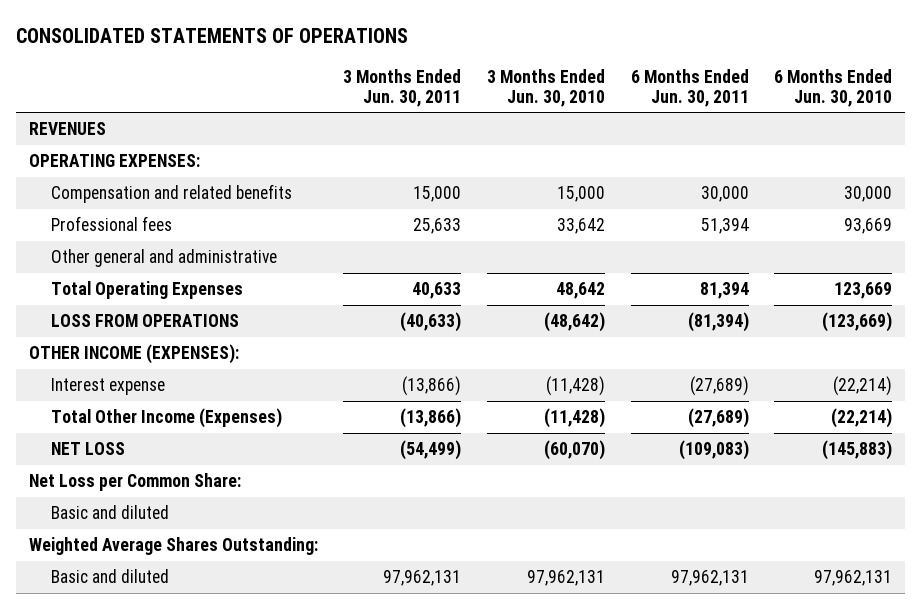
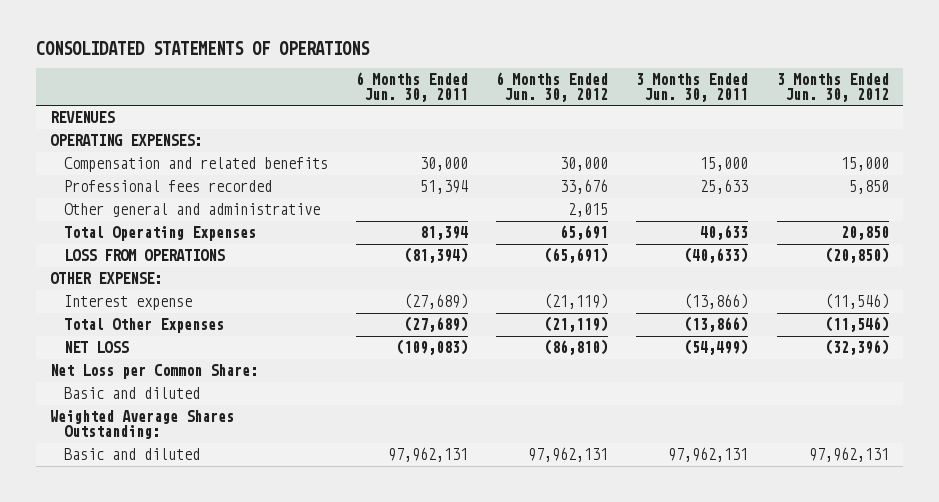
- | 3 Months Ended Jun. 30, 2011 | 3 Months Ended Jun. 30, 2010 | 6 Months Ended Jun. 30, 2011 | 6 Months Ended Jun. 30, 2010
+ | 6 Months Ended Jun. 30, 2011 | 6 Months Ended Jun. 30, 2012 | 3 Months Ended Jun. 30, 2011 | 3 Months Ended Jun. 30, 2012
- Professional fees | 25,633 | 33,642 | 51,394 | 93,669
+ Professional fees recorded | 51,394 | 33,676 | 25,633 | 5,850
- OTHER INCOME (EXPENSES):
+ OTHER EXPENSE:
- Total Other Income (Expenses) | (13,866) | (11,428) | (27,689) | (22,214)
+ Total Other Expenses | (27,689) | (21,119) | (13,866) | (11,546)

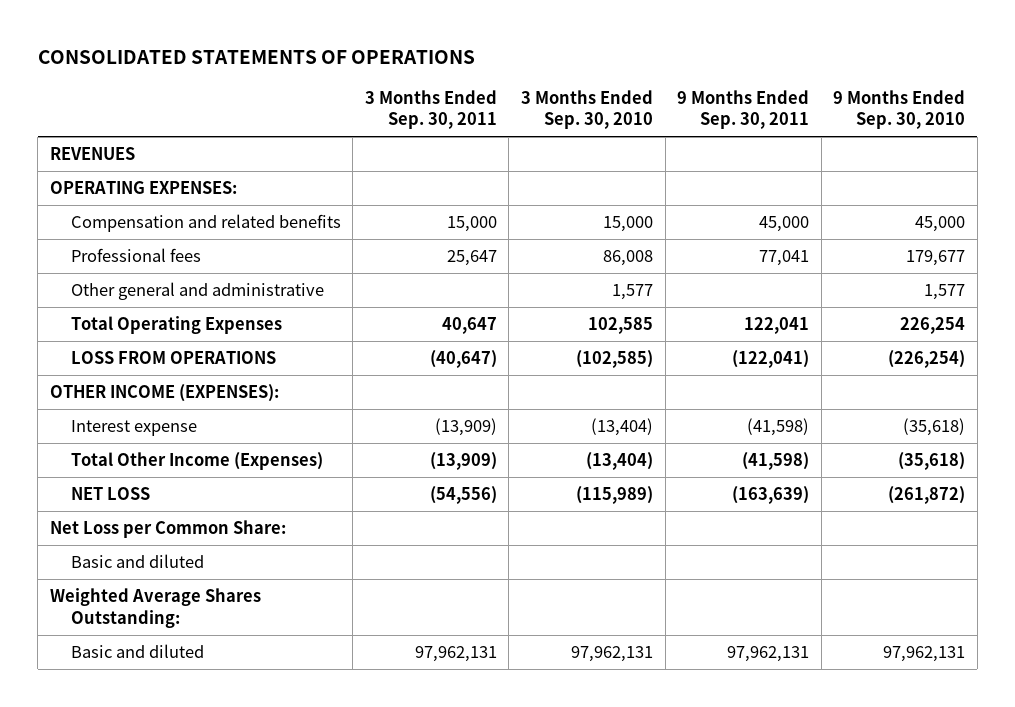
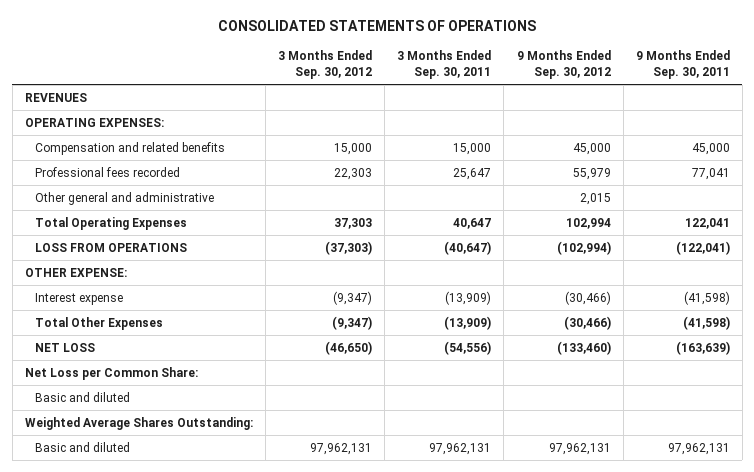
- | 3 Months Ended Sep. 30, 2011 | 3 Months Ended Sep. 30, 2010 | 9 Months Ended Sep. 30, 2011 | 9 Months Ended Sep. 30, 2010
+ | 3 Months Ended Sep. 30, 2012 | 3 Months Ended Sep. 30, 2011 | 9 Months Ended Sep. 30, 2012 | 9 Months Ended Sep. 30, 2011
- Professional fees | 25,647 | 86,008 | 77,041 | 179,677
+ Professional fees recorded | 22,303 | 25,647 | 55,979 | 77,041
- OTHER INCOME (EXPENSES):
+ OTHER EXPENSE:
- Total Other Income (Expenses) | (13,909) | (13,404) | (41,598) | (35,618)
+ Total Other Expenses | (9,347) | (13,909) | (30,466) | (41,598)

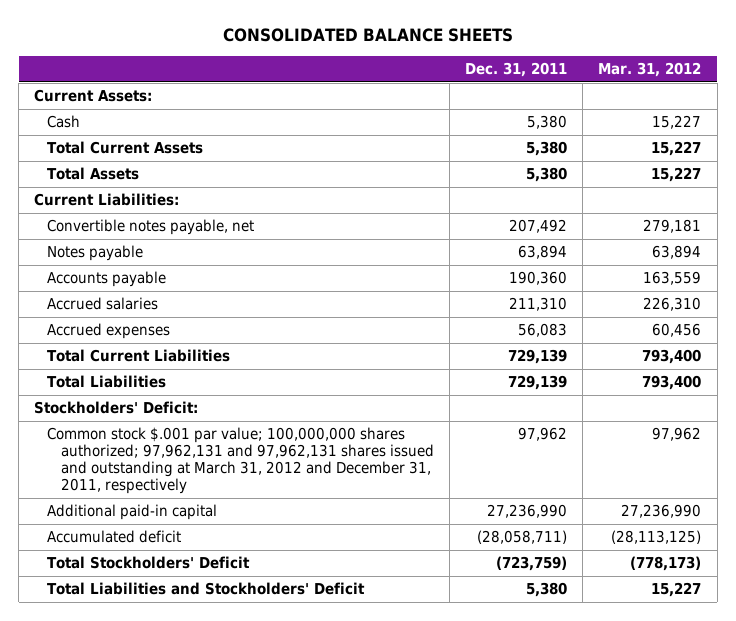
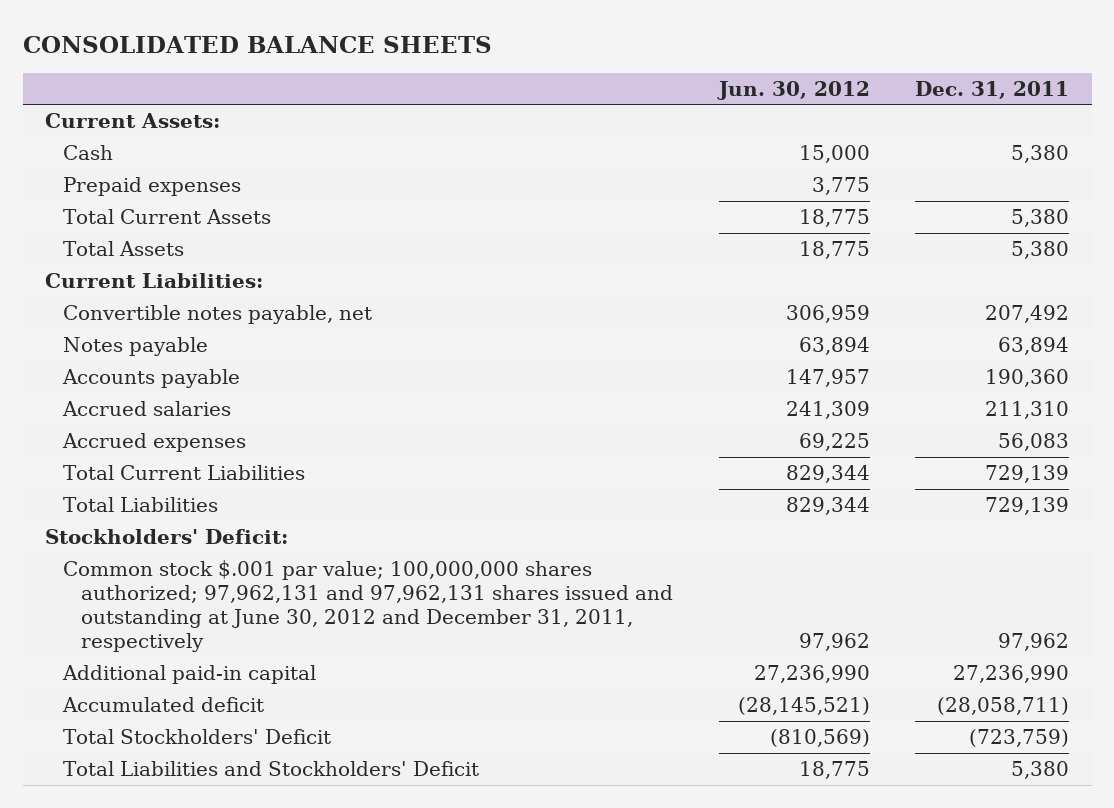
- | Dec. 31, 2011 | Mar. 31, 2012
+ | Jun. 30, 2012 | Dec. 31, 2011
+ Prepaid expenses | 3,775 |
- Common stock $.001 par value; 100,000,000 shares authorized; 97,962,131 and 97,962,131 shares issued and outstanding at March 31, 2012 and December 31, 2011, respectively | 97,962 | 97,962
+ Common stock $.001 par value; 100,000,000 shares authorized; 97,962,131 and 97,962,131 shares issued and outstanding at June 30, 2012 and December 31, 2011, respectively | 97,962 | 97,962

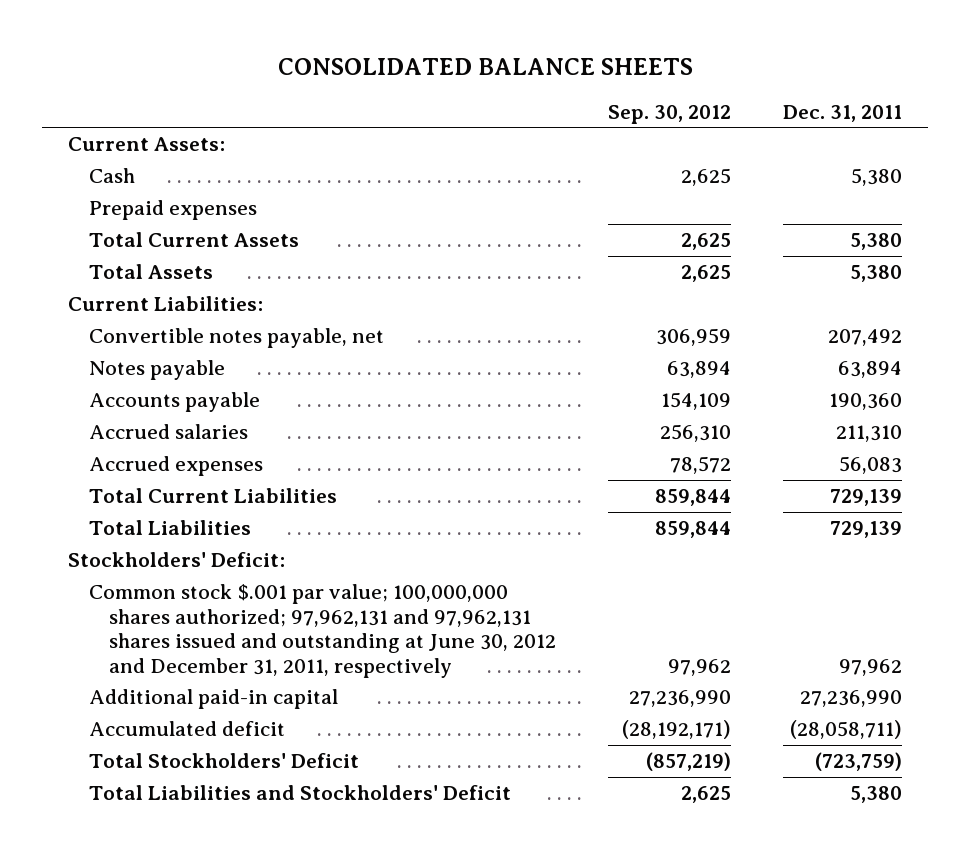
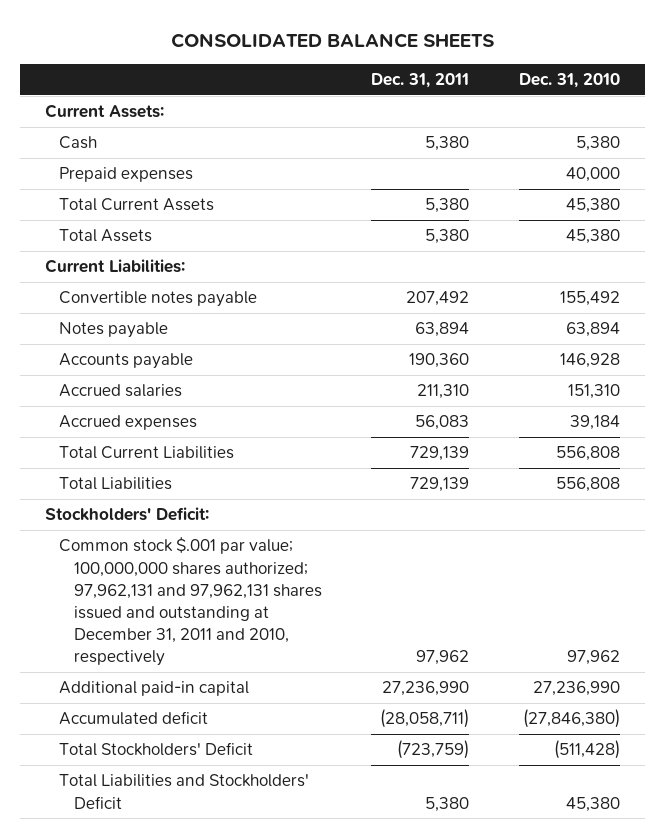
- | Sep. 30, 2012 | Dec. 31, 2011
+ | Dec. 31, 2011 | Dec. 31, 2010
- Convertible notes payable, net | 306,959 | 207,492
+ Convertible notes payable | 207,492 | 155,492
- Common stock $.001 par value; 100,000,000 shares authorized; 97,962,131 and 97,962,131 shares issued and outstanding at June 30, 2012 and December 31, 2011, respectively | 97,962 | 97,962
+ Common stock $.001 par value; 100,000,000 shares authorized; 97,962,131 and 97,962,131 shares issued and outstanding at December 31, 2011 and 2010, respectively | 97,962 | 97,962

